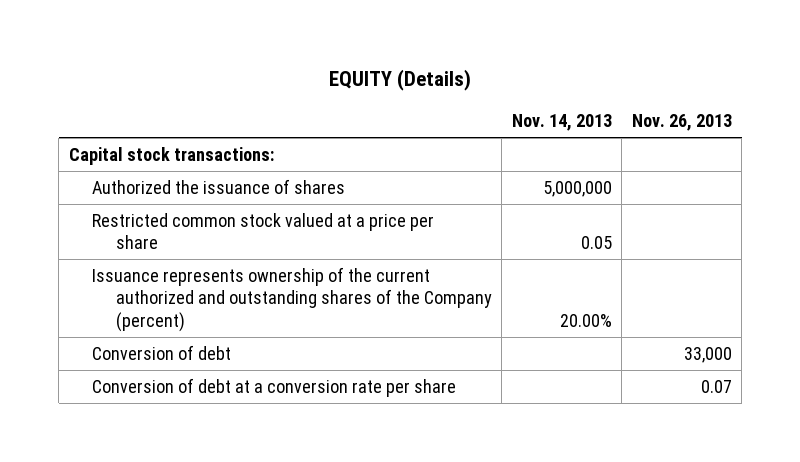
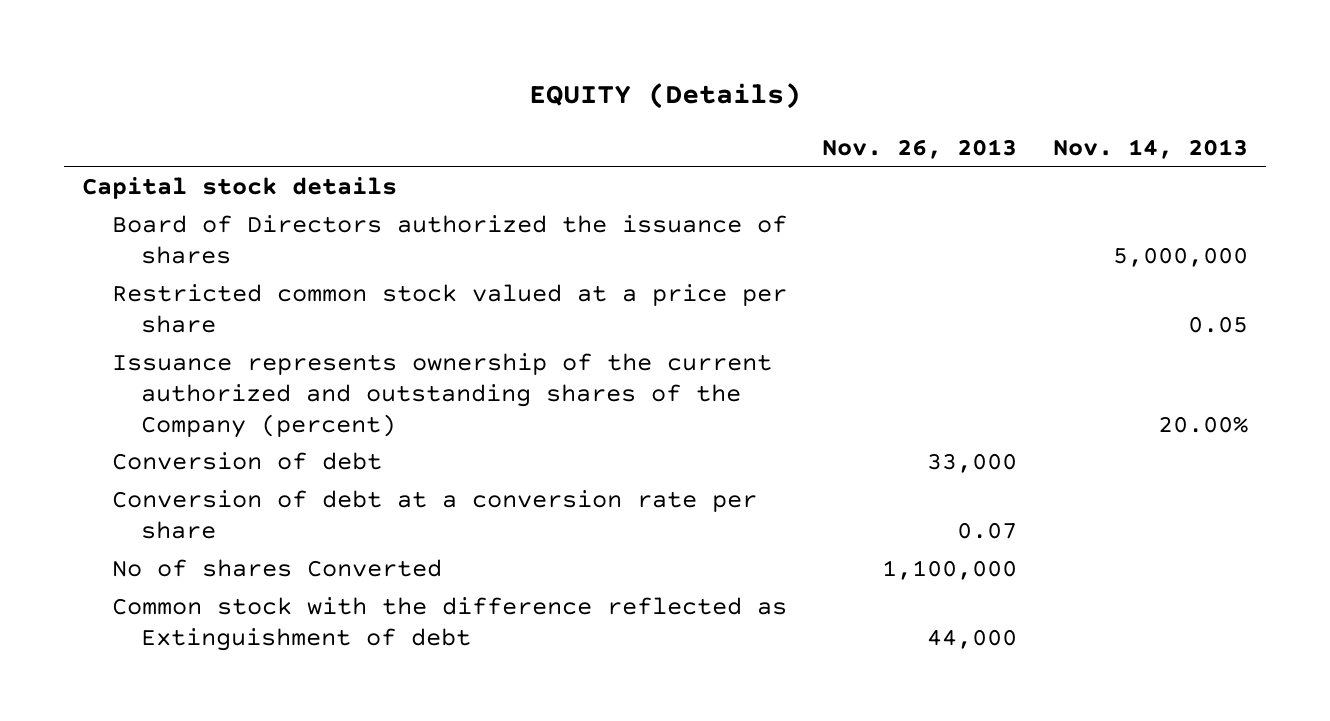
- | Nov. 14, 2013 | Nov. 26, 2013
+ | Nov. 26, 2013 | Nov. 14, 2013
- Capital stock transactions:
- Authorized the issuance of shares | 5,000,000 |
+ Capital stock details
+ Board of Directors authorized the issuance of shares | | 5,000,000
+ No of shares Converted | 1,100,000 |
+ Common stock with the difference reflected as Extinguishment of debt | 44,000 |

